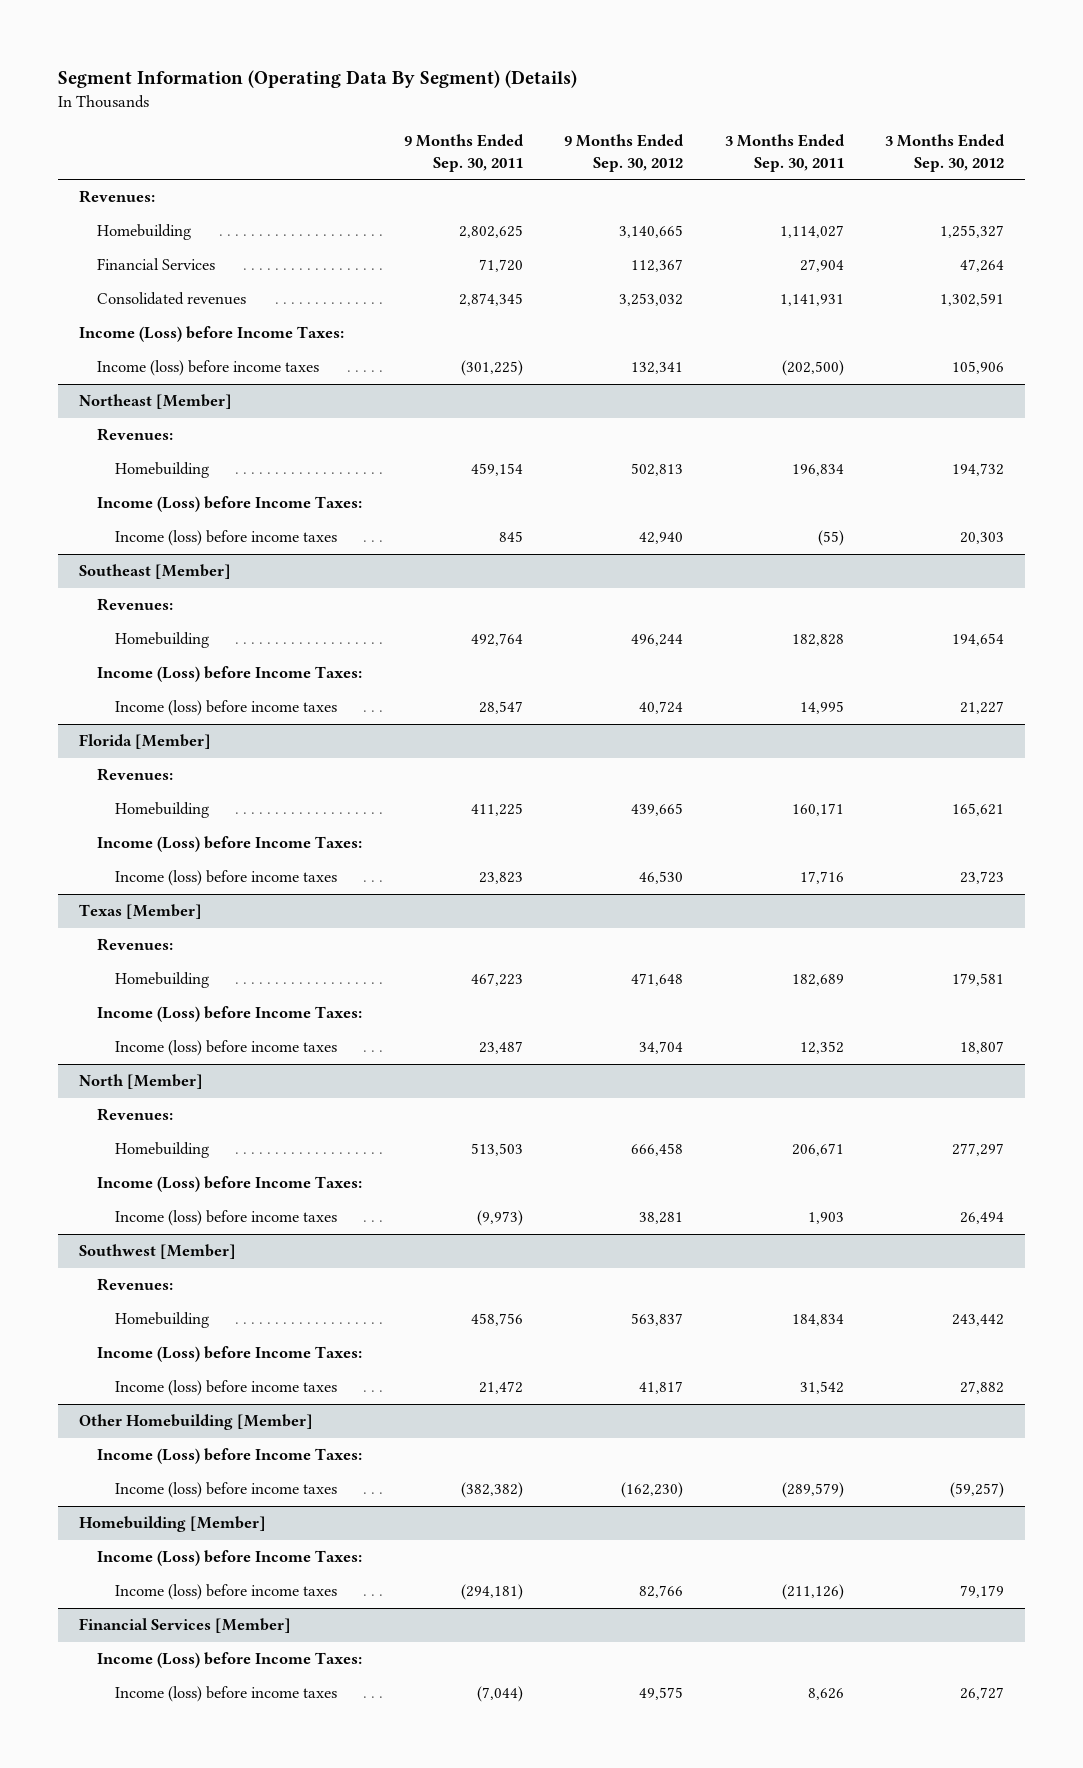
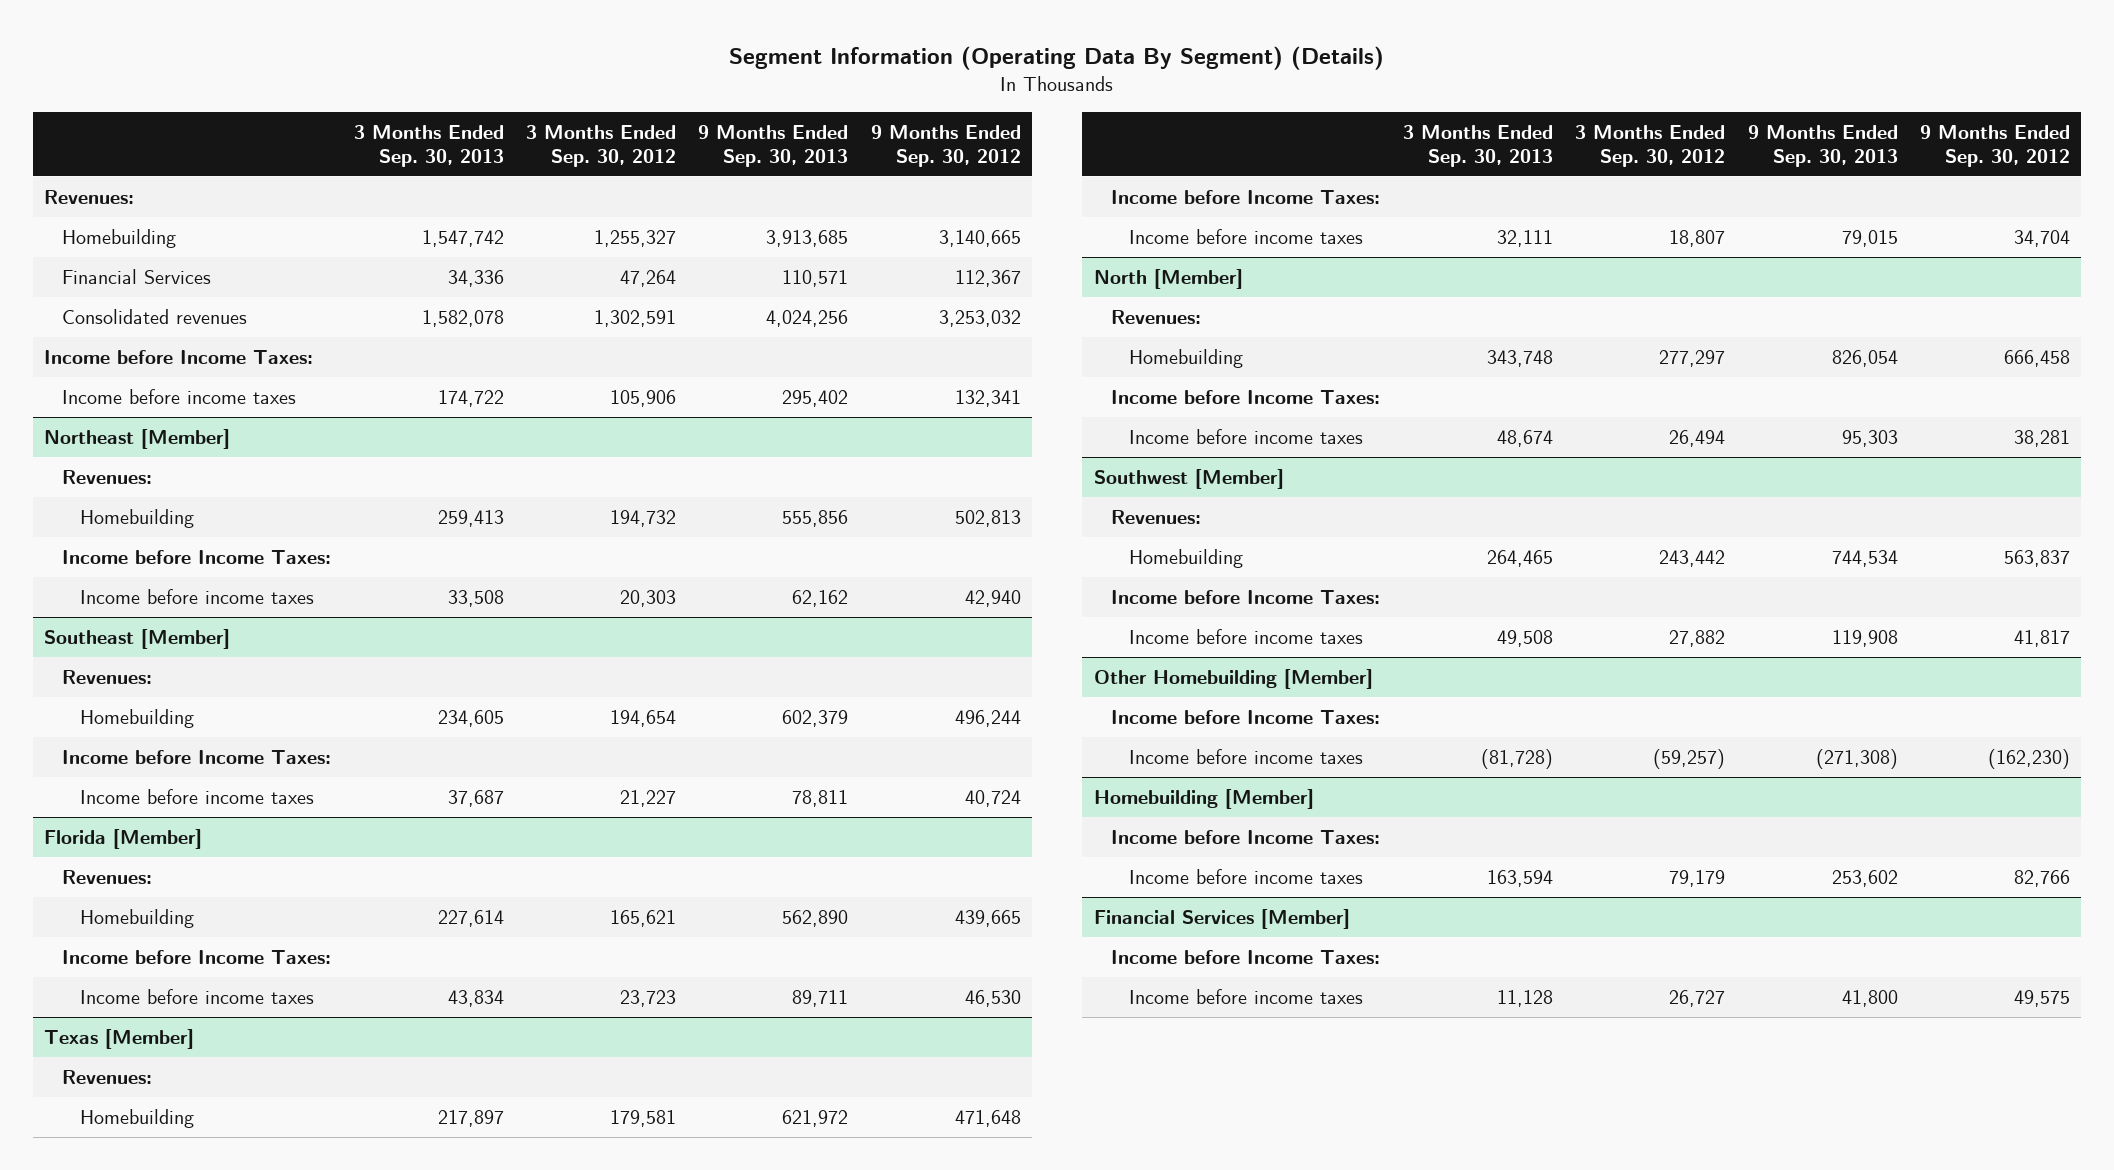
- | 9 Months Ended Sep. 30, 2011 | 9 Months Ended Sep. 30, 2012 | 3 Months Ended Sep. 30, 2011 | 3 Months Ended Sep. 30, 2012
+ | 3 Months Ended Sep. 30, 2013 | 3 Months Ended Sep. 30, 2012 | 9 Months Ended Sep. 30, 2013 | 9 Months Ended Sep. 30, 2012
- Income (Loss) before Income Taxes:
- Income (loss) before income taxes | (301,225) | 132,341 | (202,500) | 105,906
+ Income before Income Taxes:
+ Income before income taxes | 174,722 | 105,906 | 295,402 | 132,341
@ Northeast [Member]
- Income (Loss) before Income Taxes:
- Income (loss) before income taxes | 845 | 42,940 | (55) | 20,303
+ Income before Income Taxes:
+ Income before income taxes | 33,508 | 20,303 | 62,162 | 42,940
@ Southeast [Member]
- Income (Loss) before Income Taxes:
- Income (loss) before income taxes | 28,547 | 40,724 | 14,995 | 21,227
+ Income before Income Taxes:
+ Income before income taxes | 37,687 | 21,227 | 78,811 | 40,724
@ Florida [Member]
- Income (Loss) before Income Taxes:
- Income (loss) before income taxes | 23,823 | 46,530 | 17,716 | 23,723
+ Income before Income Taxes:
+ Income before income taxes | 43,834 | 23,723 | 89,711 | 46,530
@ Texas [Member]
- Income (Loss) before Income Taxes:
- Income (loss) before income taxes | 23,487 | 34,704 | 12,352 | 18,807
+ Income before Income Taxes:
+ Income before income taxes | 32,111 | 18,807 | 79,015 | 34,704
@ North [Member]
- Income (Loss) before Income Taxes:
- Income (loss) before income taxes | (9,973) | 38,281 | 1,903 | 26,494
+ Income before Income Taxes:
+ Income before income taxes | 48,674 | 26,494 | 95,303 | 38,281
@ Southwest [Member]
- Income (Loss) before Income Taxes:
- Income (loss) before income taxes | 21,472 | 41,817 | 31,542 | 27,882
+ Income before Income Taxes:
+ Income before income taxes | 49,508 | 27,882 | 119,908 | 41,817
@ Other Homebuilding [Member]
- Income (Loss) before Income Taxes:
- Income (loss) before income taxes | (382,382) | (162,230) | (289,579) | (59,257)
+ Income before Income Taxes:
+ Income before income taxes | (81,728) | (59,257) | (271,308) | (162,230)
@ Homebuilding [Member]
- Income (Loss) before Income Taxes:
- Income (loss) before income taxes | (294,181) | 82,766 | (211,126) | 79,179
+ Income before Income Taxes:
+ Income before income taxes | 163,594 | 79,179 | 253,602 | 82,766
@ Financial Services [Member]
- Income (Loss) before Income Taxes:
- Income (loss) before income taxes | (7,044) | 49,575 | 8,626 | 26,727
+ Income before Income Taxes:
+ Income before income taxes | 11,128 | 26,727 | 41,800 | 49,575

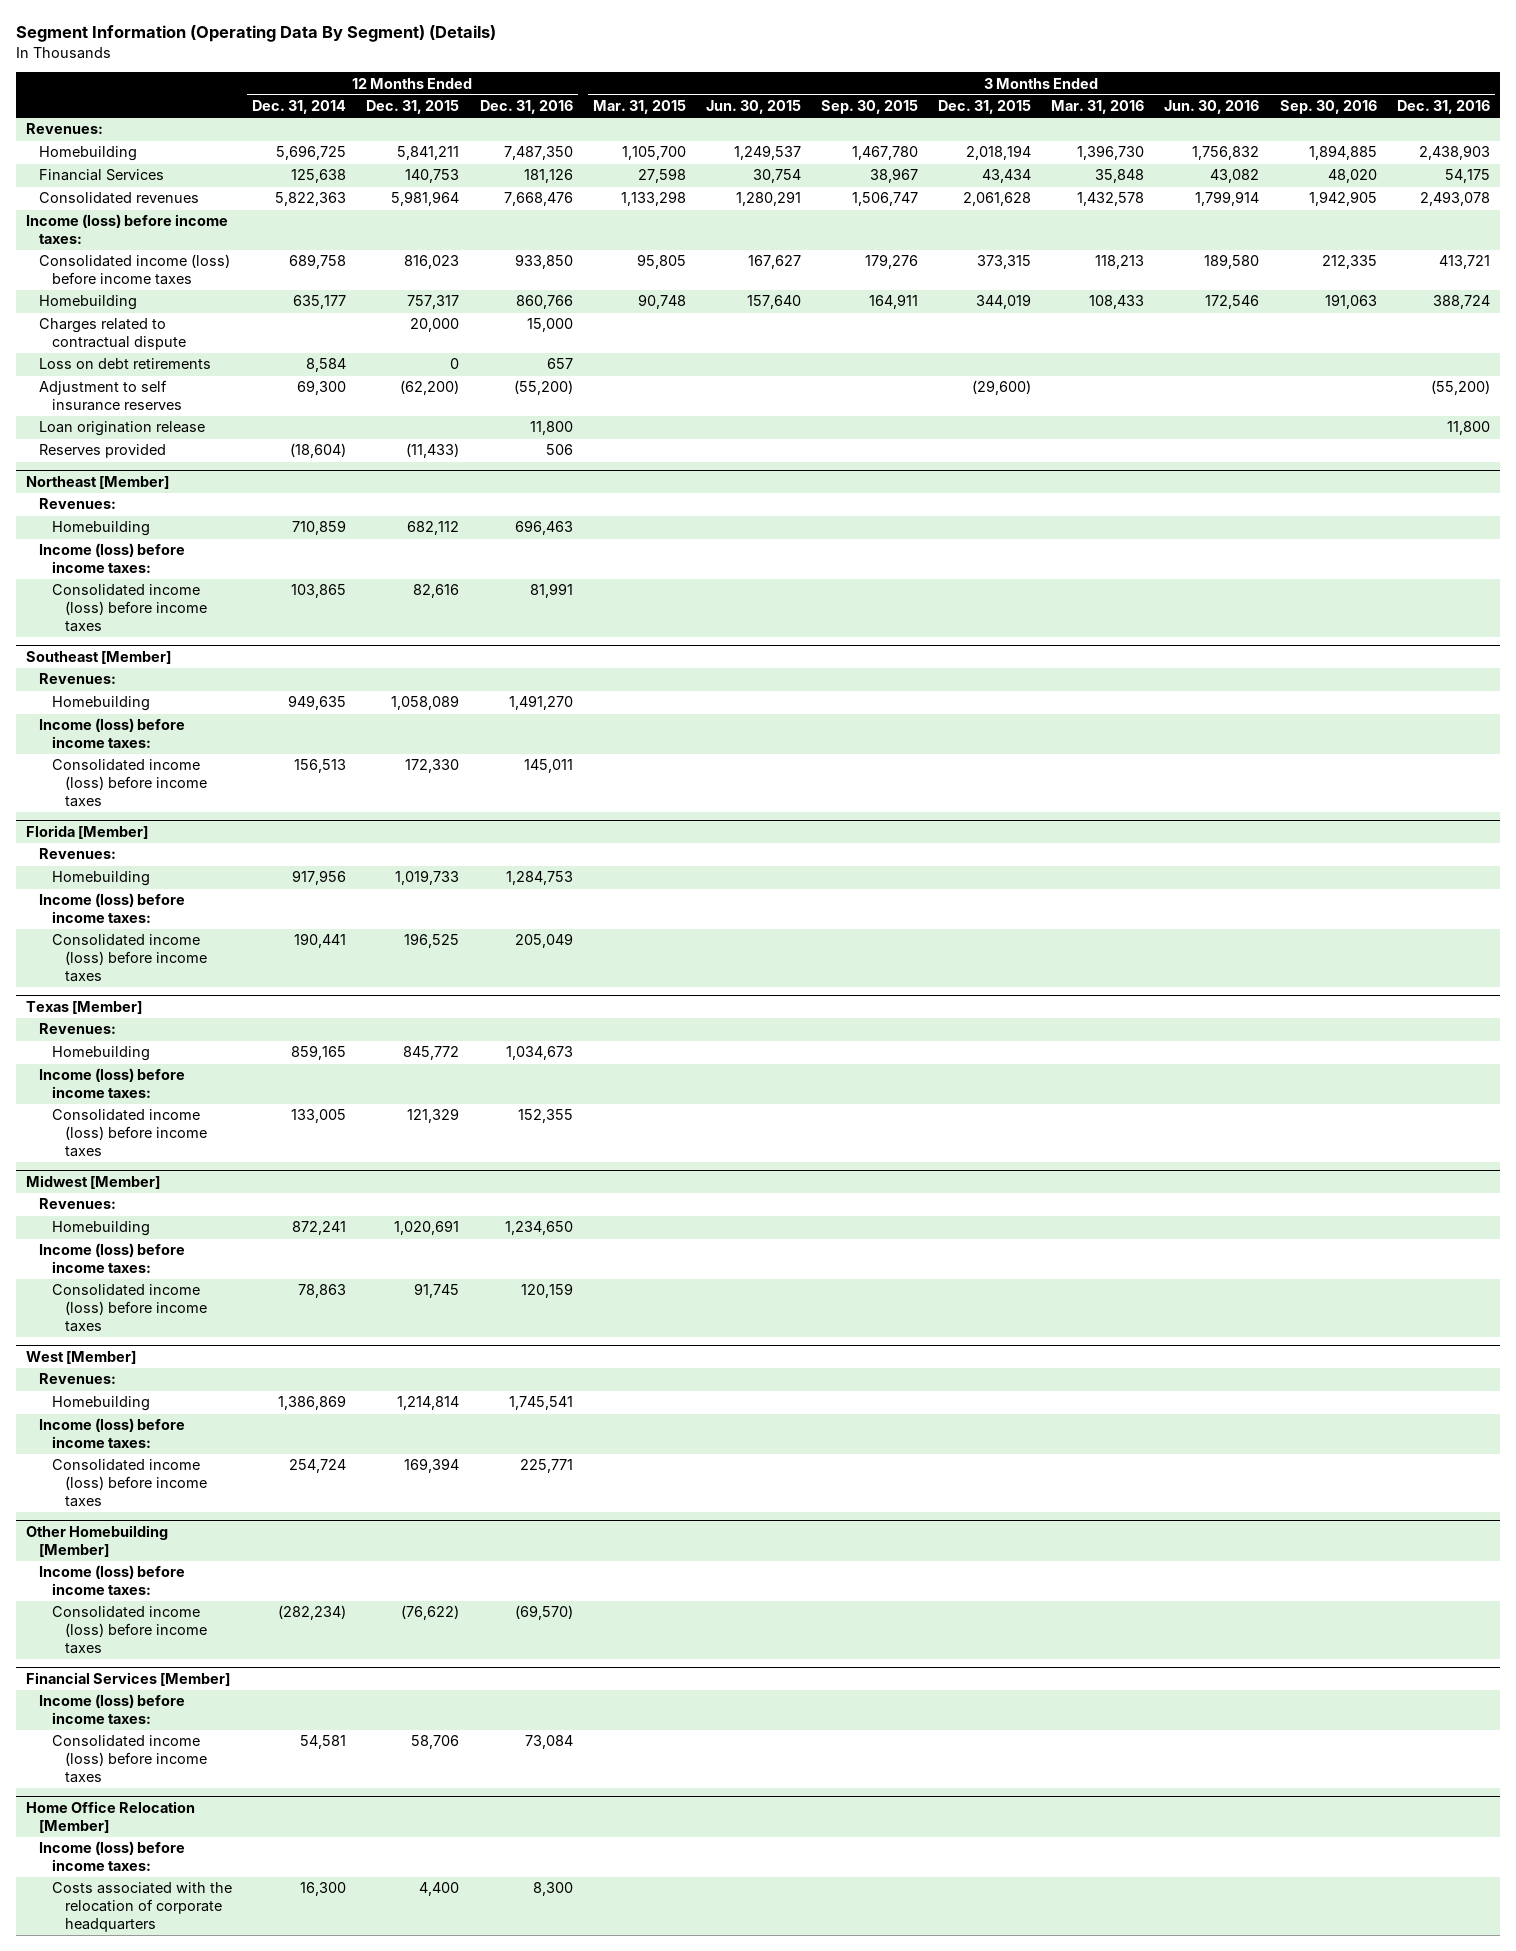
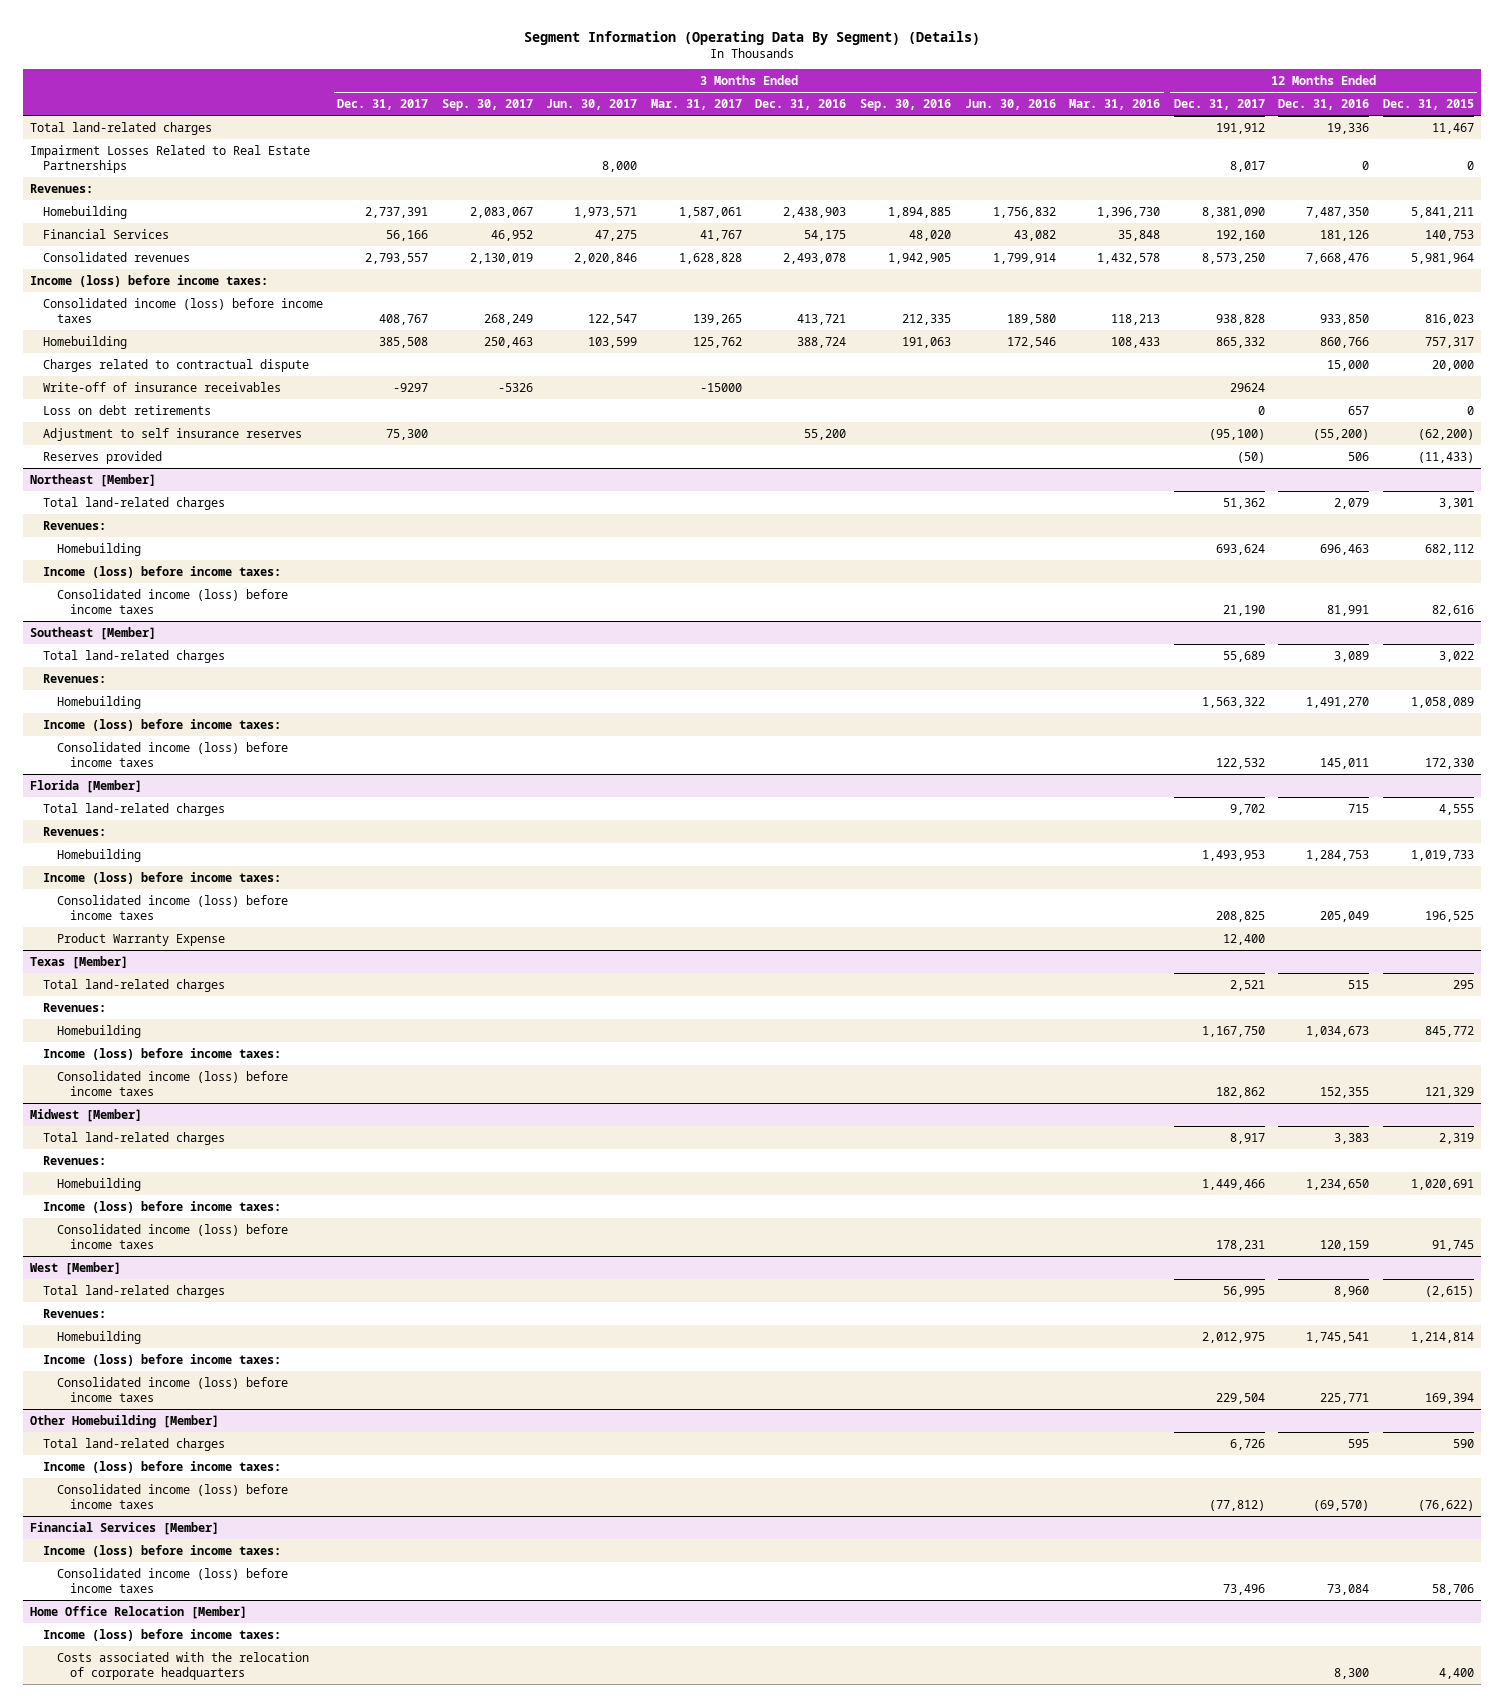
- | 12 Months Ended Dec. 31, 2014 | 12 Months Ended Dec. 31, 2015 | 12 Months Ended Dec. 31, 2016 | 3 Months Ended Mar. 31, 2015 | 3 Months Ended Jun. 30, 2015 | 3 Months Ended Sep. 30, 2015 | 3 Months Ended Dec. 31, 2015 | 3 Months Ended Mar. 31, 2016 | 3 Months Ended Jun. 30, 2016 | 3 Months Ended Sep. 30, 2016 | 3 Months Ended Dec. 31, 2016
+ | 3 Months Ended Dec. 31, 2017 | 3 Months Ended Sep. 30, 2017 | 3 Months Ended Jun. 30, 2017 | 3 Months Ended Mar. 31, 2017 | 3 Months Ended Dec. 31, 2016 | 3 Months Ended Sep. 30, 2016 | 3 Months Ended Jun. 30, 2016 | 3 Months Ended Mar. 31, 2016 | 12 Months Ended Dec. 31, 2017 | 12 Months Ended Dec. 31, 2016 | 12 Months Ended Dec. 31, 2015
+ Total land-related charges | | | | | | | | | 191,912 | 19,336 | 11,467
+ Impairment Losses Related to Real Estate Partnerships | | | 8,000 | | | | | | 8,017 | 0 | 0
+ Write-off of insurance receivables | -9297 | -5326 | | -15000 | | | | | 29624 | |
- Adjustment to self insurance reserves | 69,300 | (62,200) | (55,200) | | | | (29,600) | | | | (55,200)
- Loan origination release | | | 11,800 | | | | | | | | 11,800
+ Adjustment to self insurance reserves | 75,300 | | | | 55,200 | | | | (95,100) | (55,200) | (62,200)
@ Northeast [Member]
+ Total land-related charges | | | | | | | | | 51,362 | 2,079 | 3,301
@ Southeast [Member]
+ Total land-related charges | | | | | | | | | 55,689 | 3,089 | 3,022
@ Florida [Member]
+ Total land-related charges | | | | | | | | | 9,702 | 715 | 4,555
+ Product Warranty Expense | | | | | | | | | 12,400 | |
@ Texas [Member]
+ Total land-related charges | | | | | | | | | 2,521 | 515 | 295
@ Midwest [Member]
+ Total land-related charges | | | | | | | | | 8,917 | 3,383 | 2,319
@ West [Member]
+ Total land-related charges | | | | | | | | | 56,995 | 8,960 | (2,615)
@ Other Homebuilding [Member]
+ Total land-related charges | | | | | | | | | 6,726 | 595 | 590

